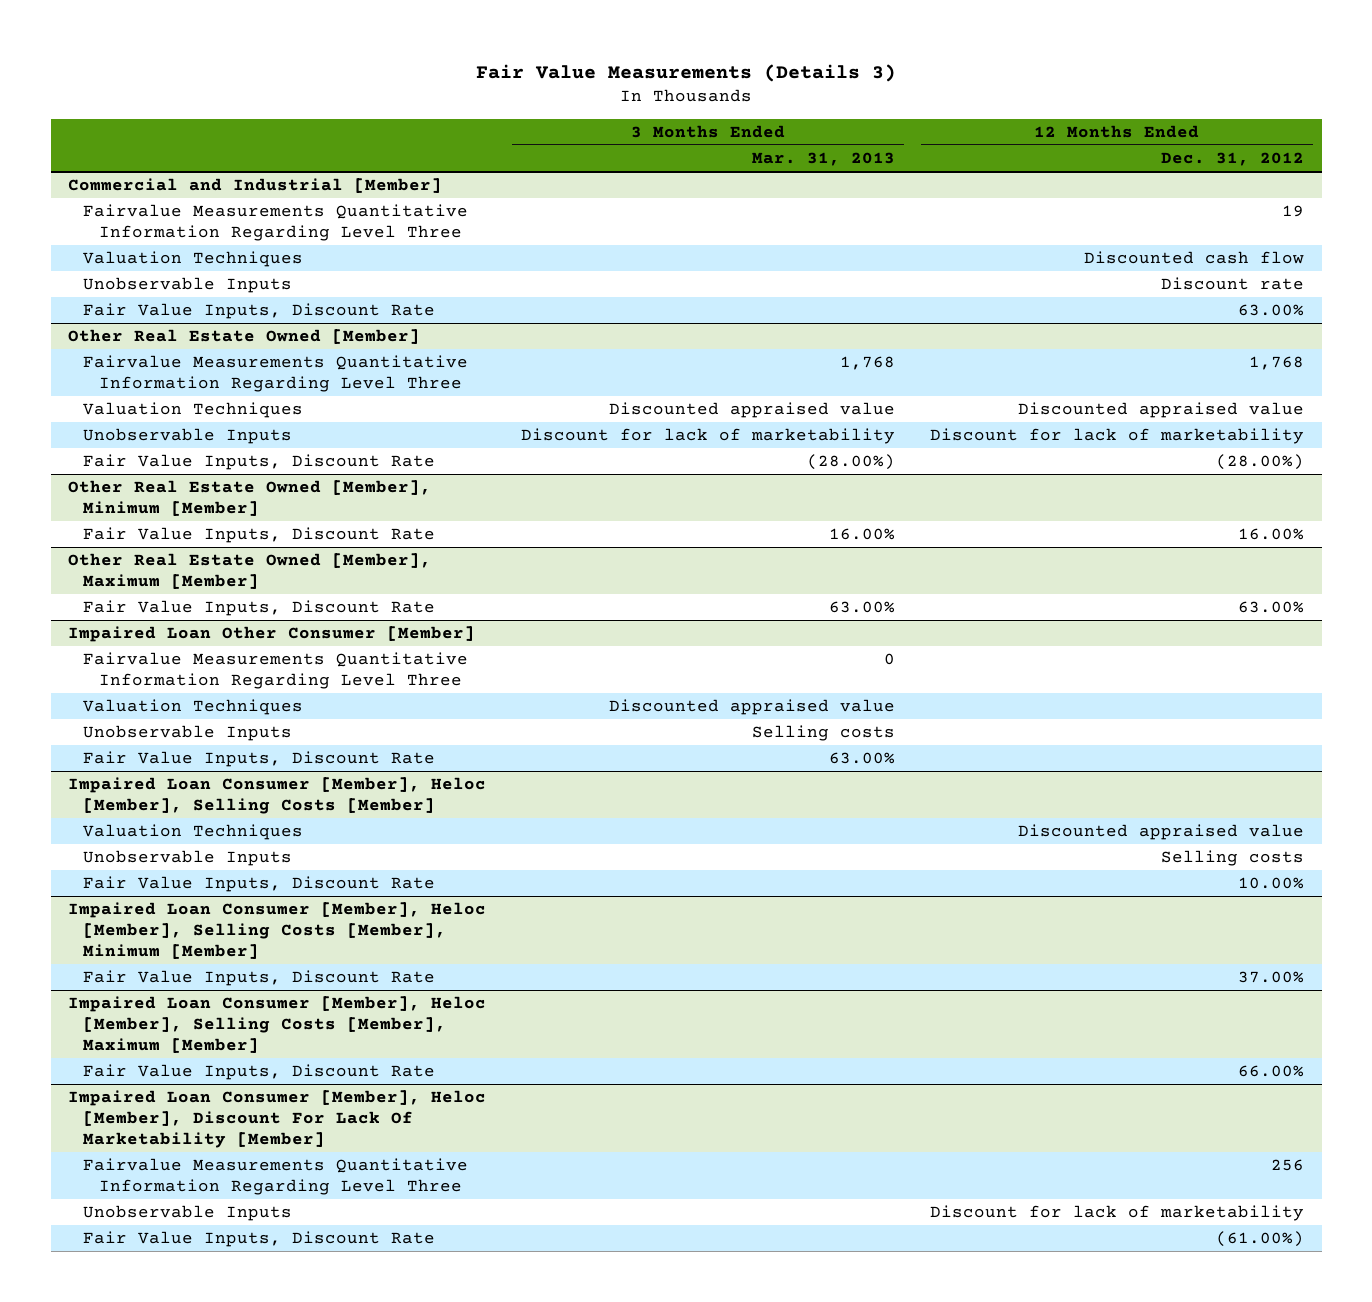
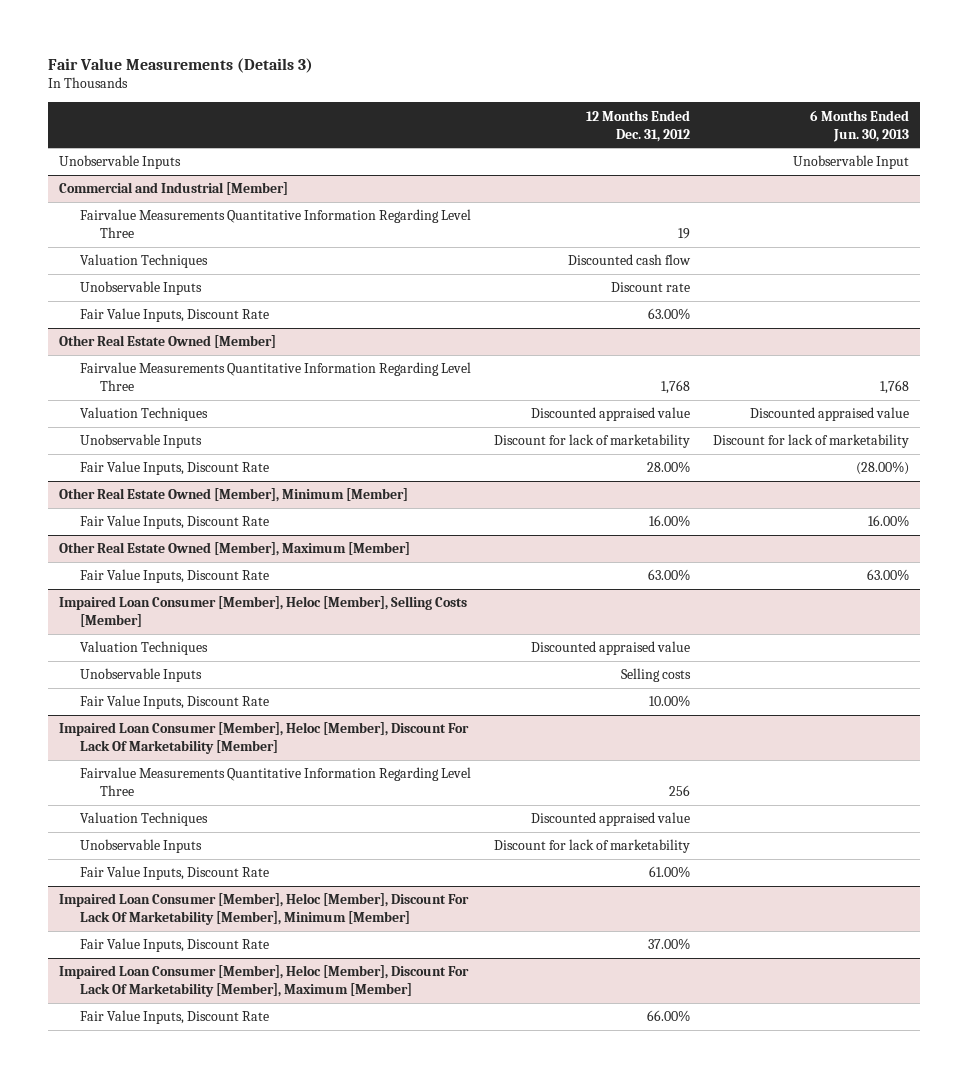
- | 3 Months Ended Mar. 31, 2013 | 12 Months Ended Dec. 31, 2012
+ | 12 Months Ended Dec. 31, 2012 | 6 Months Ended Jun. 30, 2013
+ Unobservable Inputs | | Unobservable Input
@ Other Real Estate Owned [Member]
- Fair Value Inputs, Discount Rate | (28.00%) | (28.00%)
+ Fair Value Inputs, Discount Rate | 28.00% | (28.00%)
- Impaired Loan Other Consumer [Member]
- Fairvalue Measurements Quantitative Information Regarding Level Three | 0 |
- Valuation Techniques | Discounted appraised value |
- Unobservable Inputs | Selling costs |
- Fair Value Inputs, Discount Rate | 63.00% |
- Impaired Loan Consumer [Member], Heloc [Member], Selling Costs [Member], Minimum [Member]
- Fair Value Inputs, Discount Rate | | 37.00%
- Impaired Loan Consumer [Member], Heloc [Member], Selling Costs [Member], Maximum [Member]
- Fair Value Inputs, Discount Rate | | 66.00%
@ Impaired Loan Consumer [Member], Heloc [Member], Discount For Lack Of Marketability [Member]
+ Valuation Techniques | Discounted appraised value |
- Fair Value Inputs, Discount Rate | | (61.00%)
+ Fair Value Inputs, Discount Rate | 61.00% |
+ Impaired Loan Consumer [Member], Heloc [Member], Discount For Lack Of Marketability [Member], Minimum [Member]
+ Fair Value Inputs, Discount Rate | 37.00% |
+ Impaired Loan Consumer [Member], Heloc [Member], Discount For Lack Of Marketability [Member], Maximum [Member]
+ Fair Value Inputs, Discount Rate | 66.00% |

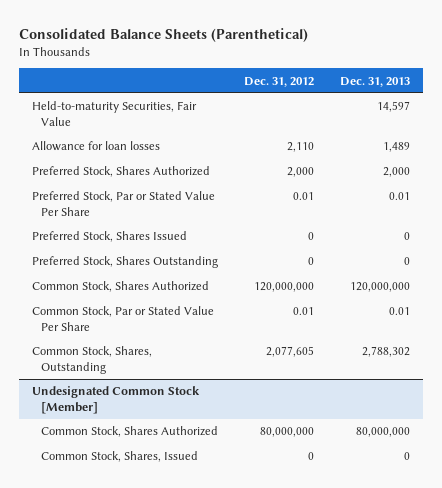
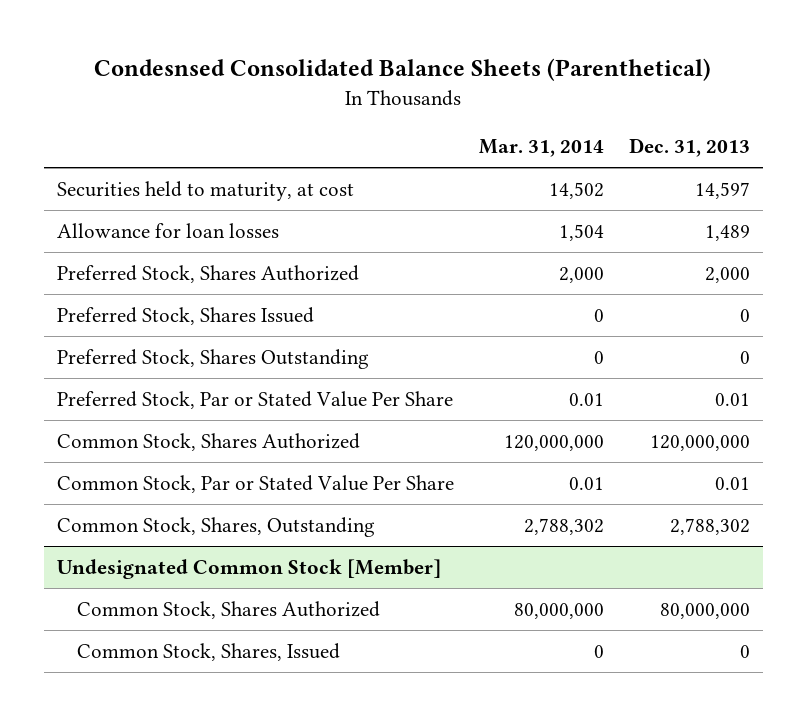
- Consolidated Balance Sheets (Parenthetical)
+ Condesnsed Consolidated Balance Sheets (Parenthetical)
- | Dec. 31, 2012 | Dec. 31, 2013
+ | Mar. 31, 2014 | Dec. 31, 2013
- Held-to-maturity Securities, Fair Value | | 14,597
+ Securities held to maturity, at cost | 14,502 | 14,597
moved down: Preferred Stock, Par or Stated Value Per Share | 0.01 | 0.01

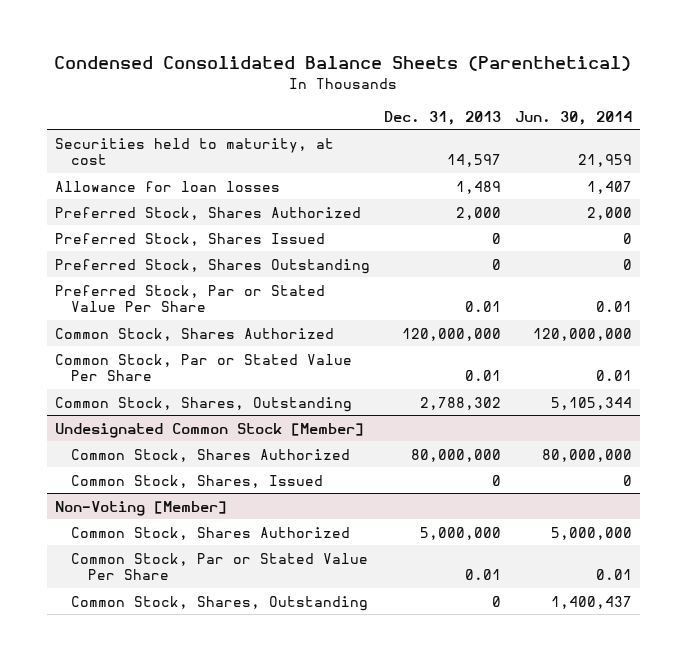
- Condesnsed Consolidated Balance Sheets (Parenthetical)
+ Condensed Consolidated Balance Sheets (Parenthetical)
- | Mar. 31, 2014 | Dec. 31, 2013
+ | Dec. 31, 2013 | Jun. 30, 2014
+ Non-Voting [Member]
+ Common Stock, Shares Authorized | 5,000,000 | 5,000,000
+ Common Stock, Par or Stated Value Per Share | 0.01 | 0.01
+ Common Stock, Shares, Outstanding | 0 | 1,400,437

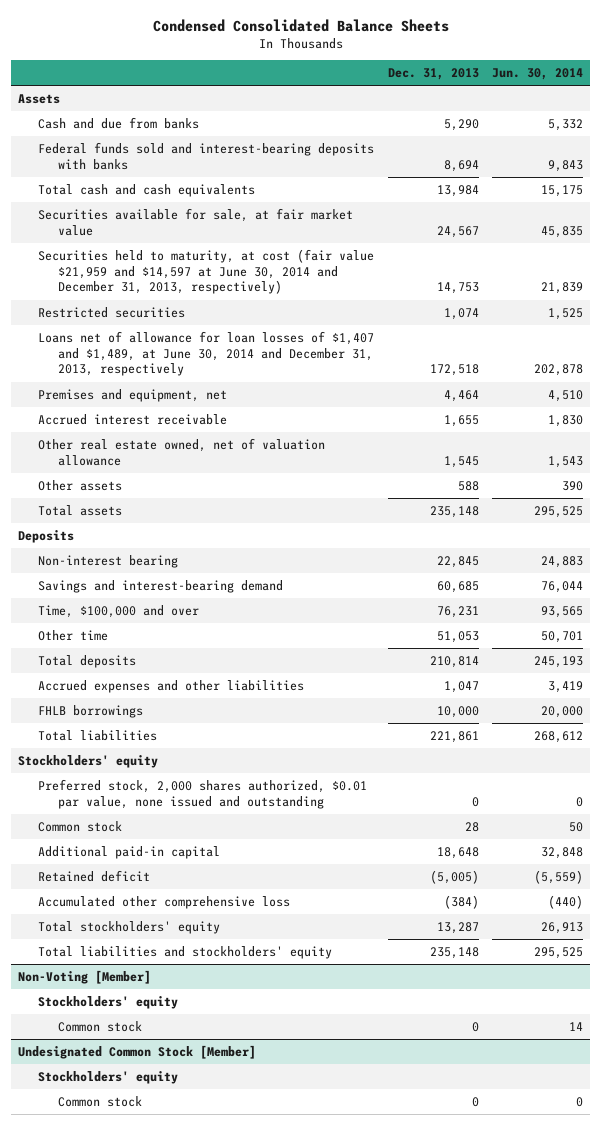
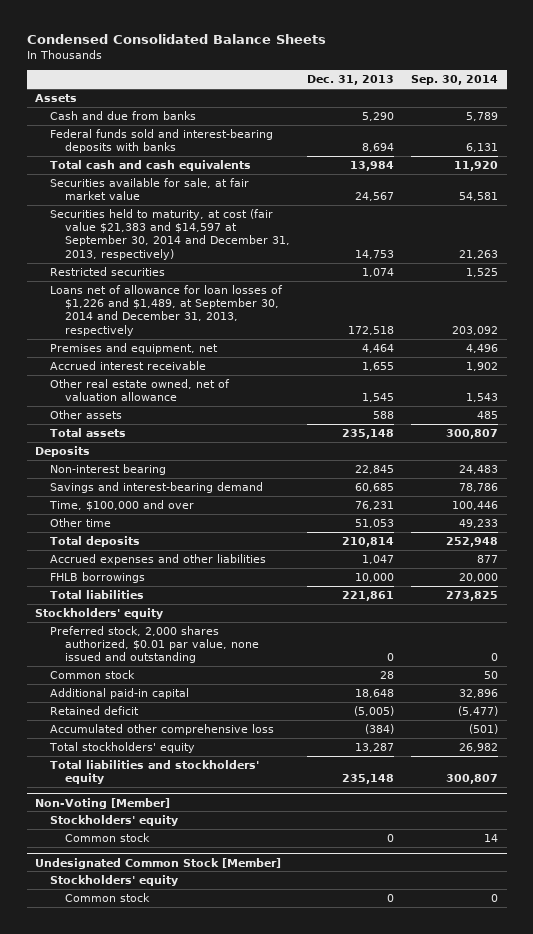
- | Dec. 31, 2013 | Jun. 30, 2014
+ | Dec. 31, 2013 | Sep. 30, 2014
- Securities held to maturity, at cost (fair value $21,959 and $14,597 at June 30, 2014 and December 31, 2013, respectively) | 14,753 | 21,839
+ Securities held to maturity, at cost (fair value $21,383 and $14,597 at September 30, 2014 and December 31, 2013, respectively) | 14,753 | 21,263
- Loans net of allowance for loan losses of $1,407 and $1,489, at June 30, 2014 and December 31, 2013, respectively | 172,518 | 202,878
+ Loans net of allowance for loan losses of $1,226 and $1,489, at September 30, 2014 and December 31, 2013, respectively | 172,518 | 203,092

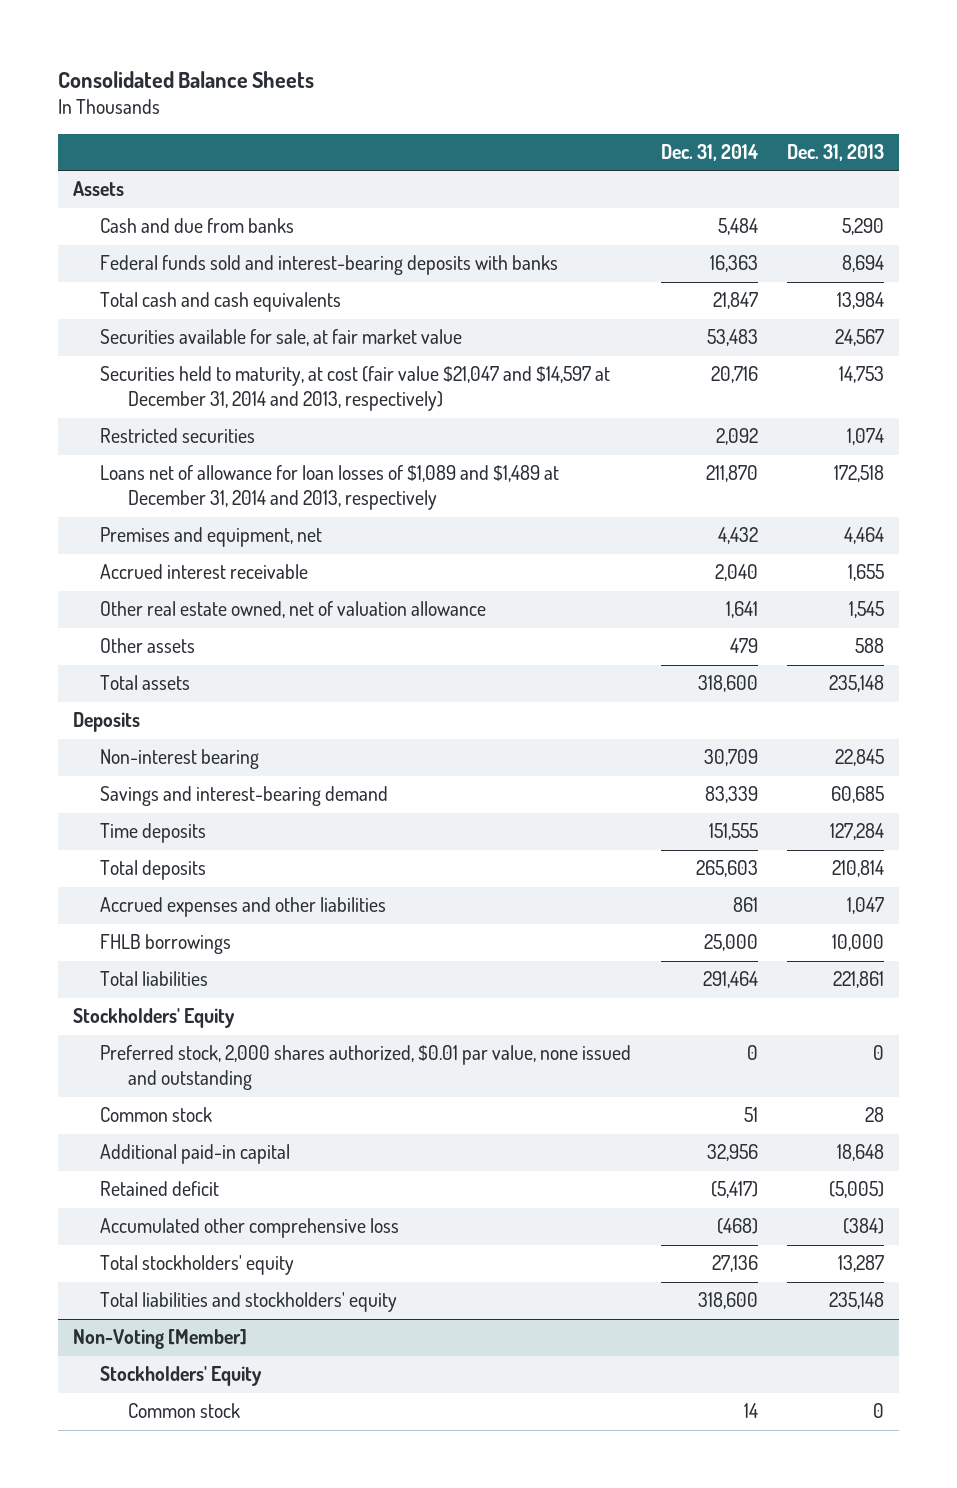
- Condensed Consolidated Balance Sheets
+ Consolidated Balance Sheets
- | Dec. 31, 2013 | Sep. 30, 2014
+ | Dec. 31, 2014 | Dec. 31, 2013
- Securities held to maturity, at cost (fair value $21,383 and $14,597 at September 30, 2014 and December 31, 2013, respectively) | 14,753 | 21,263
+ Securities held to maturity, at cost (fair value $21,047 and $14,597 at December 31, 2014 and 2013, respectively) | 20,716 | 14,753
- Loans net of allowance for loan losses of $1,226 and $1,489, at September 30, 2014 and December 31, 2013, respectively | 172,518 | 203,092
+ Loans net of allowance for loan losses of $1,089 and $1,489 at December 31, 2014 and 2013, respectively | 211,870 | 172,518
- Time, $100,000 and over | 76,231 | 100,446
- Other time | 51,053 | 49,233
+ Time deposits | 151,555 | 127,284
- Stockholders' equity
+ Stockholders' Equity
@ Non-Voting [Member]
- Stockholders' equity
- Common stock | 0 | 14
- Undesignated Common Stock [Member]
- Stockholders' equity
@ Non-Voting [Member]
+ Stockholders' Equity

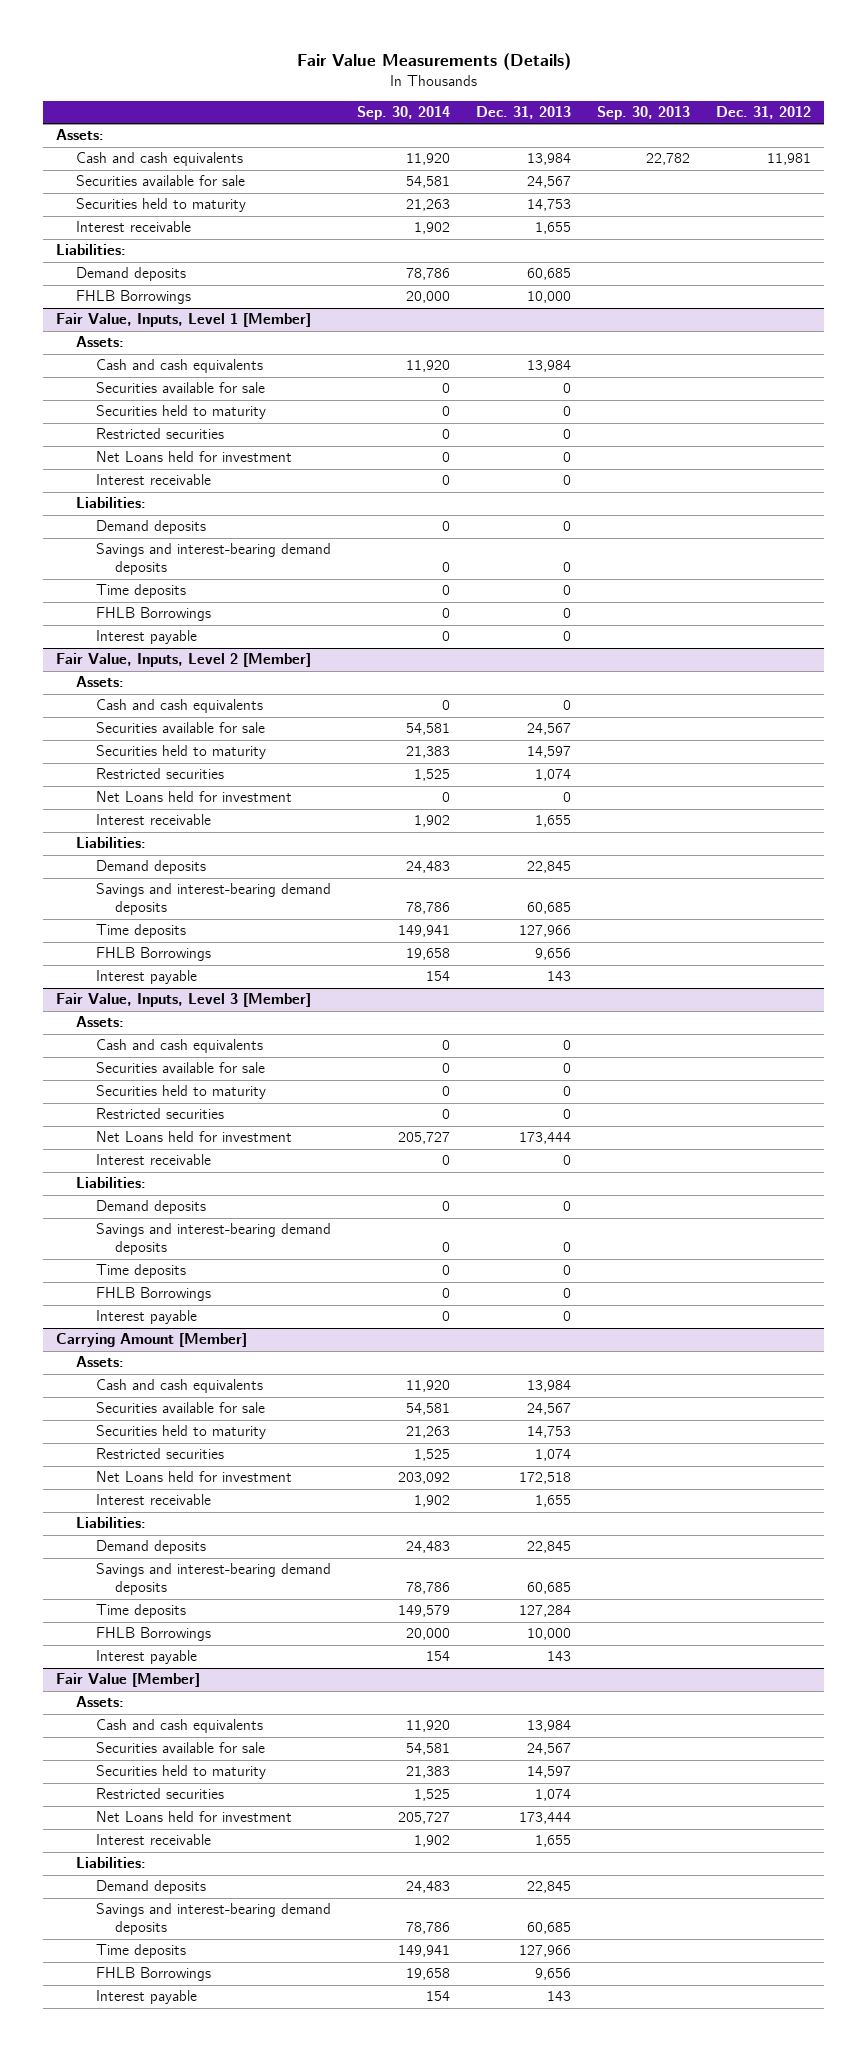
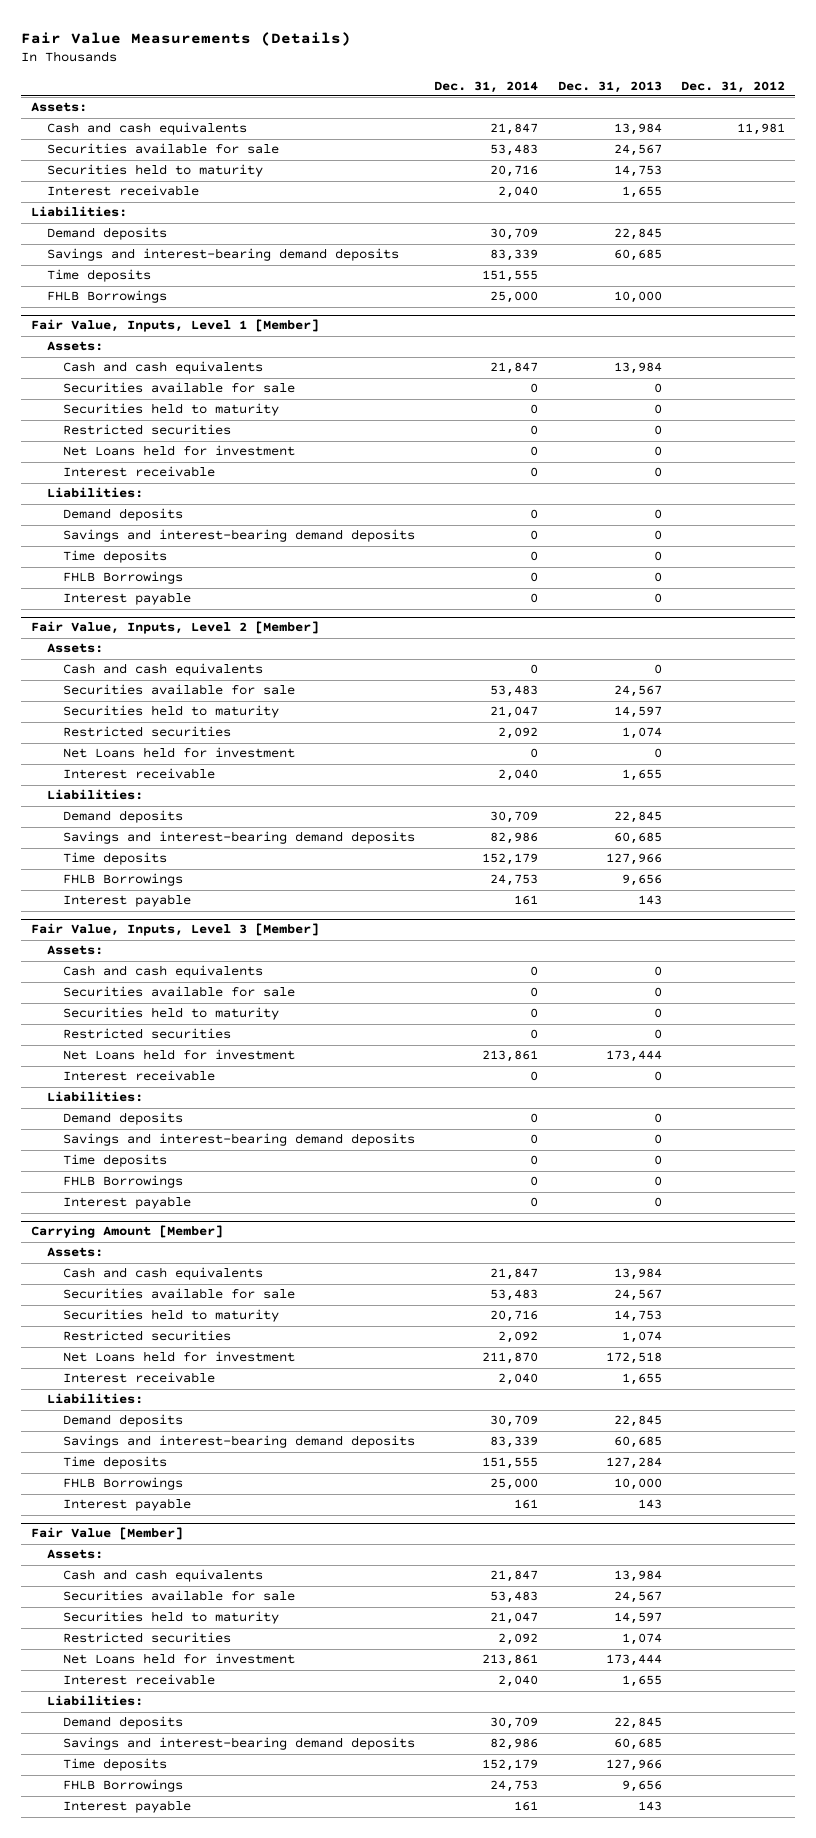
- | Sep. 30, 2014 | Dec. 31, 2013 | Sep. 30, 2013 | Dec. 31, 2012
+ | Dec. 31, 2014 | Dec. 31, 2013 | Dec. 31, 2012
- Demand deposits | 78,786 | 60,685 | |
+ Demand deposits | 30,709 | 22,845 |
+ Savings and interest-bearing demand deposits | 83,339 | 60,685 |
+ Time deposits | 151,555 | |

